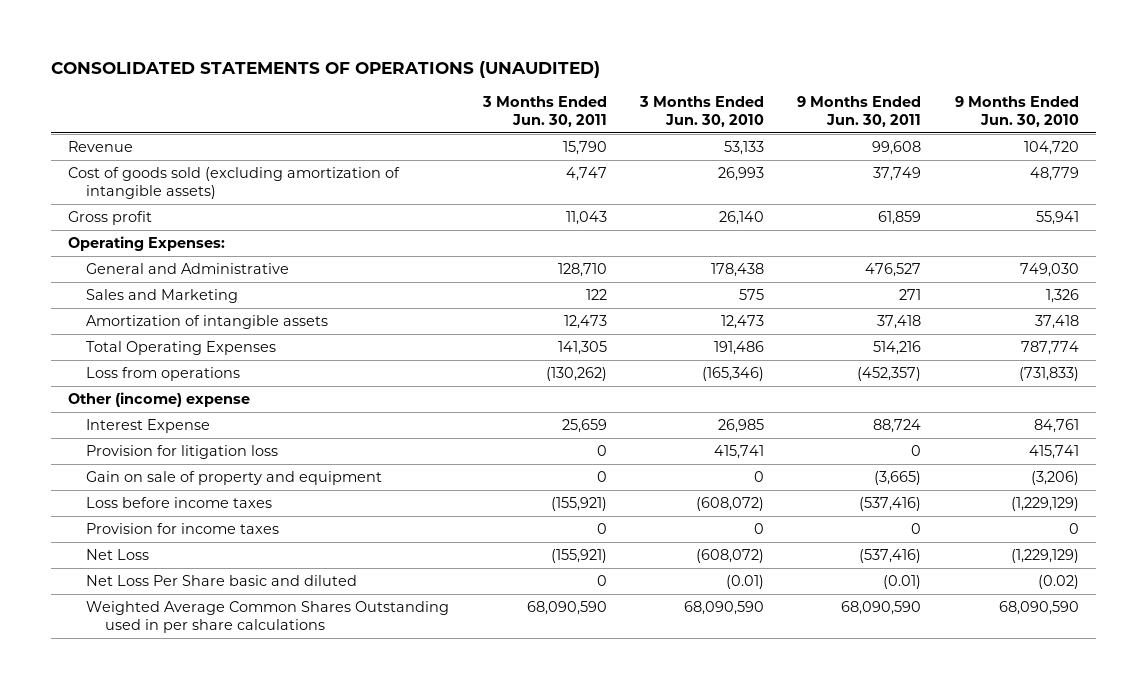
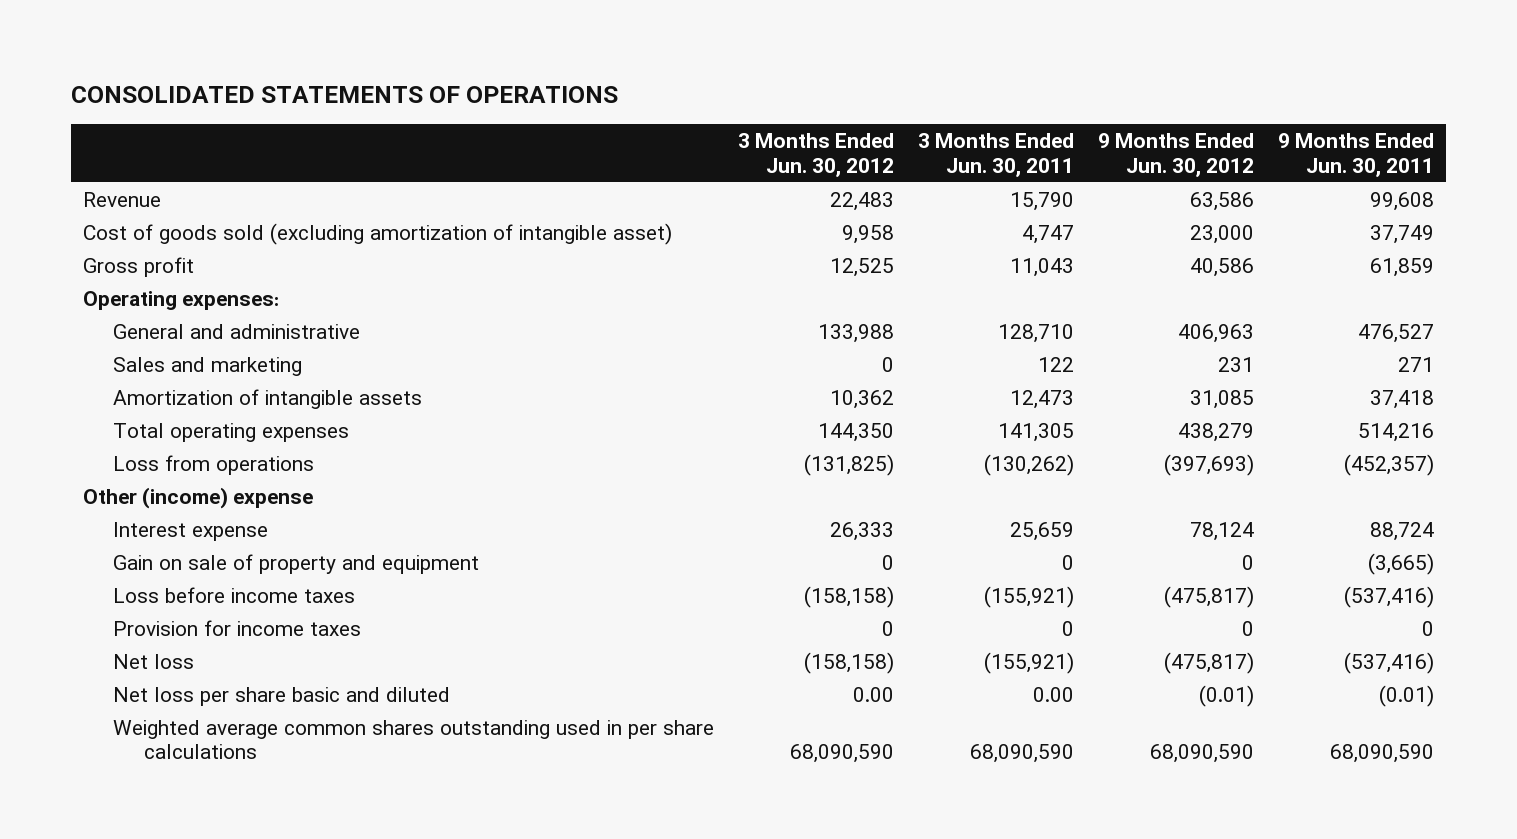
- CONSOLIDATED STATEMENTS OF OPERATIONS (UNAUDITED)
+ CONSOLIDATED STATEMENTS OF OPERATIONS
- | 3 Months Ended Jun. 30, 2011 | 3 Months Ended Jun. 30, 2010 | 9 Months Ended Jun. 30, 2011 | 9 Months Ended Jun. 30, 2010
+ | 3 Months Ended Jun. 30, 2012 | 3 Months Ended Jun. 30, 2011 | 9 Months Ended Jun. 30, 2012 | 9 Months Ended Jun. 30, 2011
- Cost of goods sold (excluding amortization of intangible assets) | 4,747 | 26,993 | 37,749 | 48,779
+ Cost of goods sold (excluding amortization of intangible asset) | 9,958 | 4,747 | 23,000 | 37,749
- Operating Expenses:
- General and Administrative | 128,710 | 178,438 | 476,527 | 749,030
- Sales and Marketing | 122 | 575 | 271 | 1,326
+ Operating expenses:
+ General and administrative | 133,988 | 128,710 | 406,963 | 476,527
+ Sales and marketing | 0 | 122 | 231 | 271
- Total Operating Expenses | 141,305 | 191,486 | 514,216 | 787,774
+ Total operating expenses | 144,350 | 141,305 | 438,279 | 514,216
- Interest Expense | 25,659 | 26,985 | 88,724 | 84,761
- Provision for litigation loss | 0 | 415,741 | 0 | 415,741
+ Interest expense | 26,333 | 25,659 | 78,124 | 88,724
- Net Loss | (155,921) | (608,072) | (537,416) | (1,229,129)
- Net Loss Per Share basic and diluted | 0 | (0.01) | (0.01) | (0.02)
- Weighted Average Common Shares Outstanding used in per share calculations | 68,090,590 | 68,090,590 | 68,090,590 | 68,090,590
+ Net loss | (158,158) | (155,921) | (475,817) | (537,416)
+ Net loss per share basic and diluted | 0.00 | 0.00 | (0.01) | (0.01)
+ Weighted average common shares outstanding used in per share calculations | 68,090,590 | 68,090,590 | 68,090,590 | 68,090,590

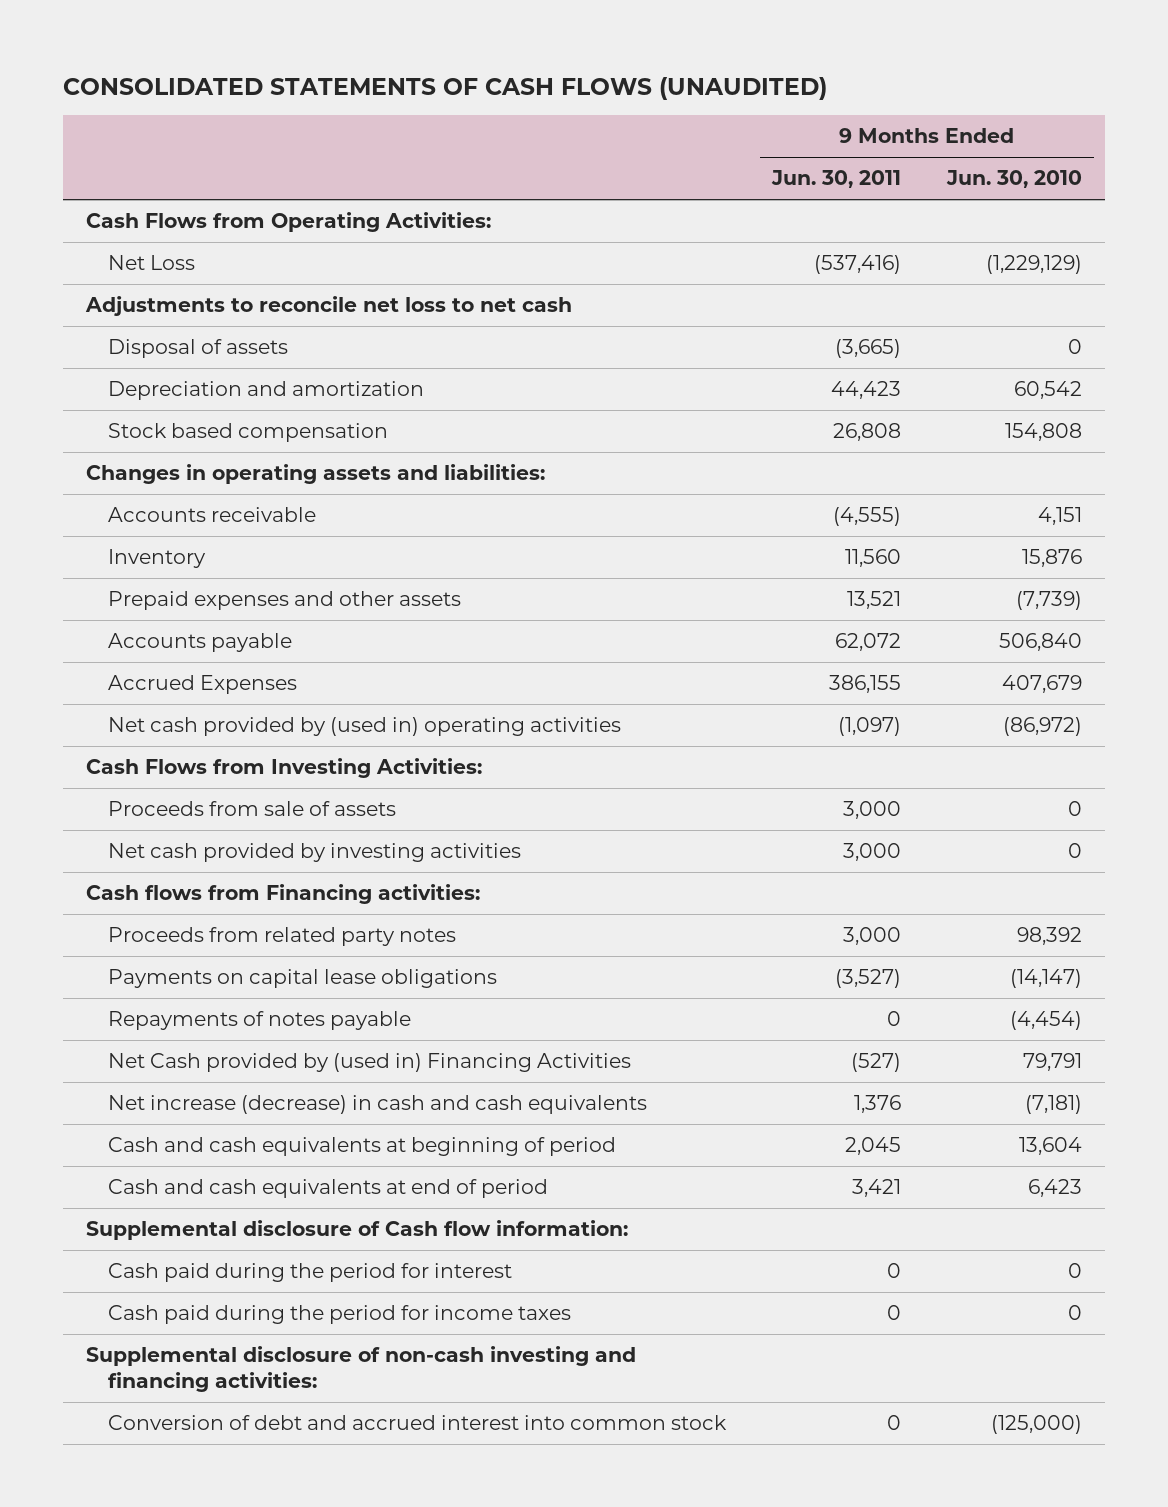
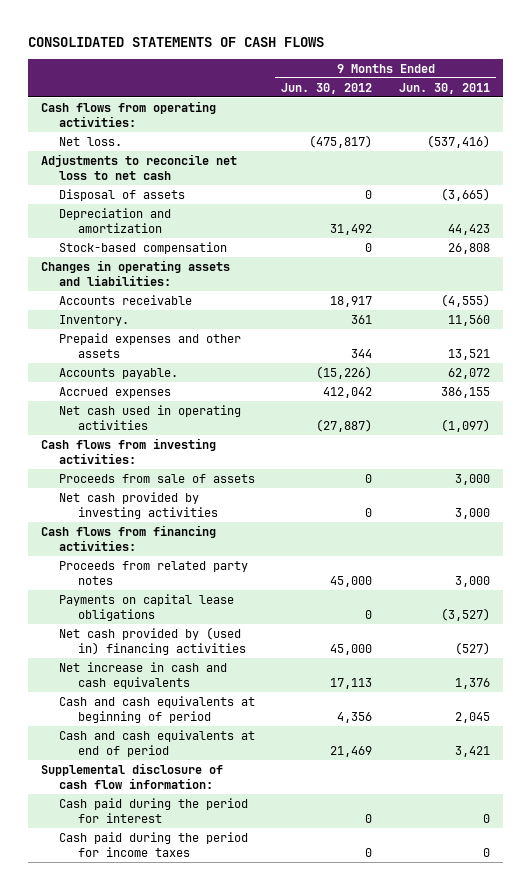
- CONSOLIDATED STATEMENTS OF CASH FLOWS (UNAUDITED)
+ CONSOLIDATED STATEMENTS OF CASH FLOWS
- | 9 Months Ended Jun. 30, 2011 | 9 Months Ended Jun. 30, 2010
+ | 9 Months Ended Jun. 30, 2012 | 9 Months Ended Jun. 30, 2011
- Cash Flows from Operating Activities:
- Net Loss | (537,416) | (1,229,129)
+ Cash flows from operating activities:
+ Net loss. | (475,817) | (537,416)
- Stock based compensation | 26,808 | 154,808
+ Stock-based compensation | 0 | 26,808
- Inventory | 11,560 | 15,876
+ Inventory. | 361 | 11,560
- Accounts payable | 62,072 | 506,840
- Accrued Expenses | 386,155 | 407,679
- Net cash provided by (used in) operating activities | (1,097) | (86,972)
- Cash Flows from Investing Activities:
+ Accounts payable. | (15,226) | 62,072
+ Accrued expenses | 412,042 | 386,155
+ Net cash used in operating activities | (27,887) | (1,097)
+ Cash flows from investing activities:
- Cash flows from Financing activities:
+ Cash flows from financing activities:
- Repayments of notes payable | 0 | (4,454)
- Net Cash provided by (used in) Financing Activities | (527) | 79,791
- Net increase (decrease) in cash and cash equivalents | 1,376 | (7,181)
+ Net cash provided by (used in) financing activities | 45,000 | (527)
+ Net increase in cash and cash equivalents | 17,113 | 1,376
- Supplemental disclosure of Cash flow information:
+ Supplemental disclosure of cash flow information:
- Supplemental disclosure of non-cash investing and financing activities:
- Conversion of debt and accrued interest into common stock | 0 | (125,000)

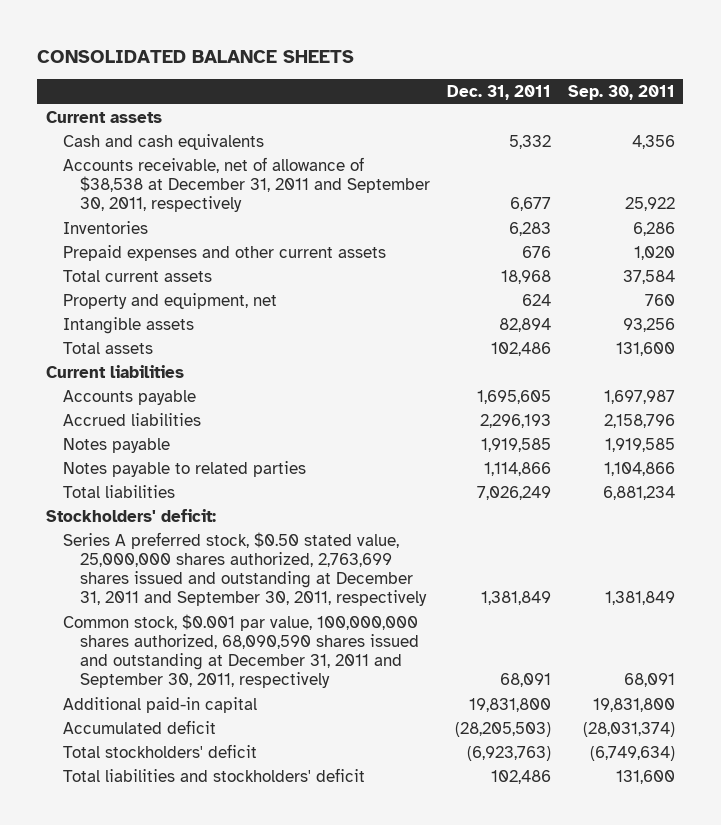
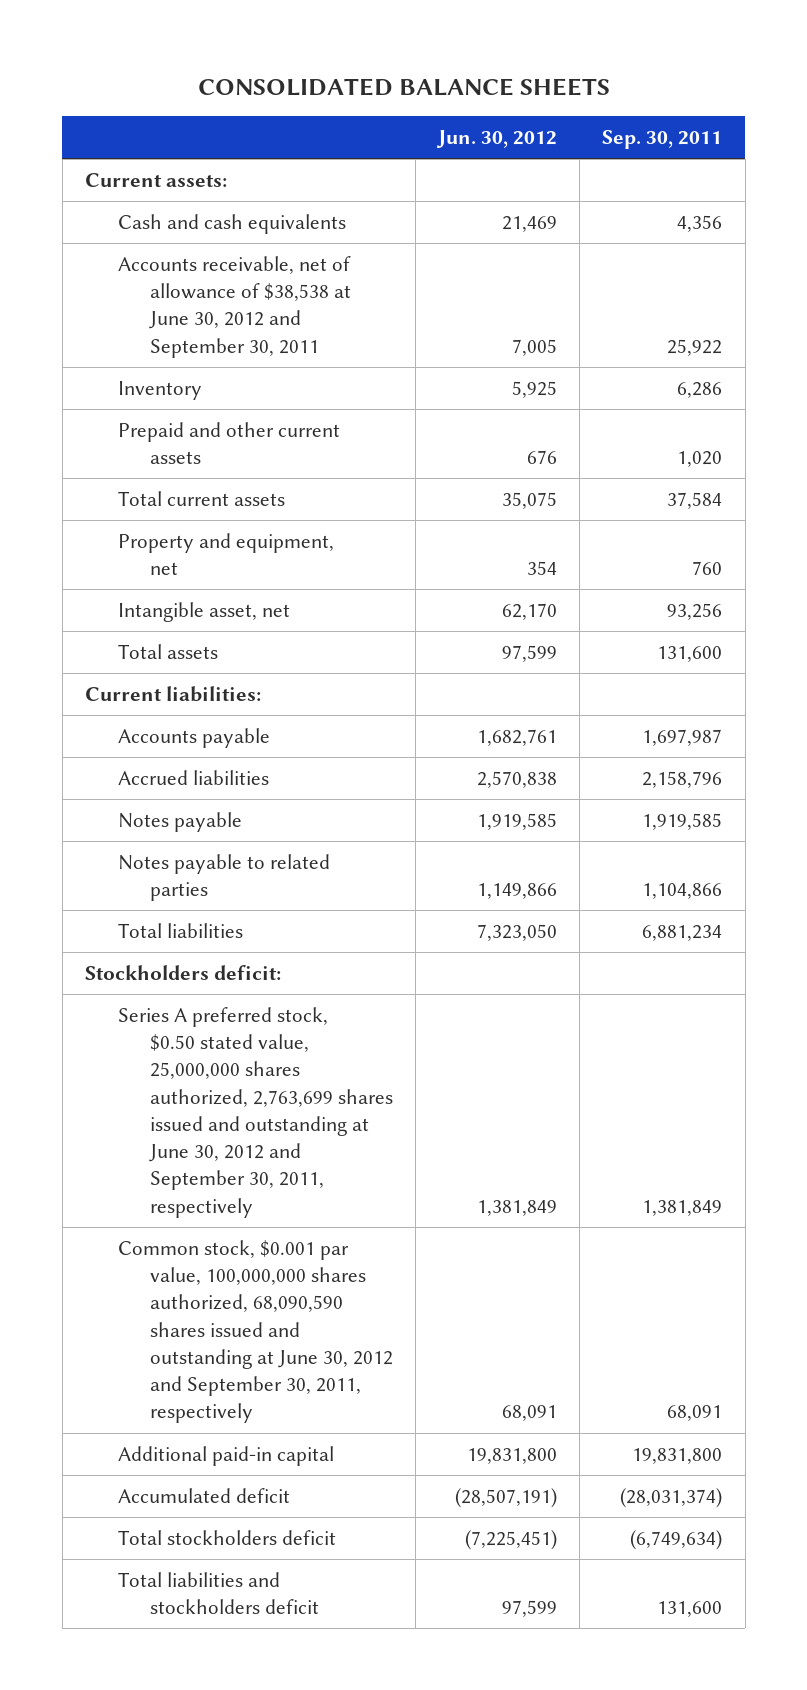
- | Dec. 31, 2011 | Sep. 30, 2011
+ | Jun. 30, 2012 | Sep. 30, 2011
- Current assets
+ Current assets:
- Accounts receivable, net of allowance of $38,538 at December 31, 2011 and September 30, 2011, respectively | 6,677 | 25,922
- Inventories | 6,283 | 6,286
- Prepaid expenses and other current assets | 676 | 1,020
+ Accounts receivable, net of allowance of $38,538 at June 30, 2012 and September 30, 2011 | 7,005 | 25,922
+ Inventory | 5,925 | 6,286
+ Prepaid and other current assets | 676 | 1,020
- Intangible assets | 82,894 | 93,256
+ Intangible asset, net | 62,170 | 93,256
- Current liabilities
+ Current liabilities:
- Stockholders' deficit:
- Series A preferred stock, $0.50 stated value, 25,000,000 shares authorized, 2,763,699 shares issued and outstanding at December 31, 2011 and September 30, 2011, respectively | 1,381,849 | 1,381,849
- Common stock, $0.001 par value, 100,000,000 shares authorized, 68,090,590 shares issued and outstanding at December 31, 2011 and September 30, 2011, respectively | 68,091 | 68,091
+ Stockholders deficit:
+ Series A preferred stock, $0.50 stated value, 25,000,000 shares authorized, 2,763,699 shares issued and outstanding at June 30, 2012 and September 30, 2011, respectively | 1,381,849 | 1,381,849
+ Common stock, $0.001 par value, 100,000,000 shares authorized, 68,090,590 shares issued and outstanding at June 30, 2012 and September 30, 2011, respectively | 68,091 | 68,091
- Total stockholders' deficit | (6,923,763) | (6,749,634)
- Total liabilities and stockholders' deficit | 102,486 | 131,600
+ Total stockholders deficit | (7,225,451) | (6,749,634)
+ Total liabilities and stockholders deficit | 97,599 | 131,600

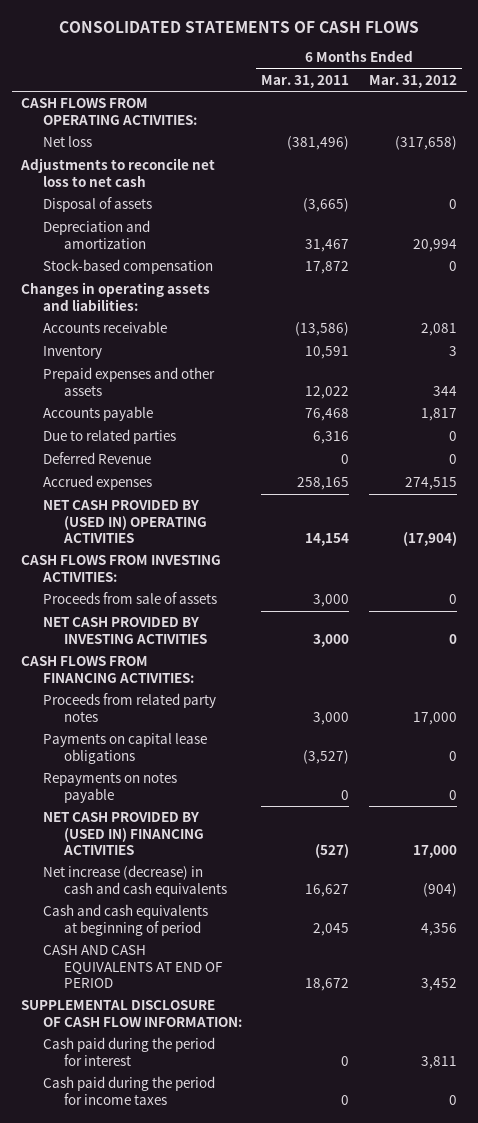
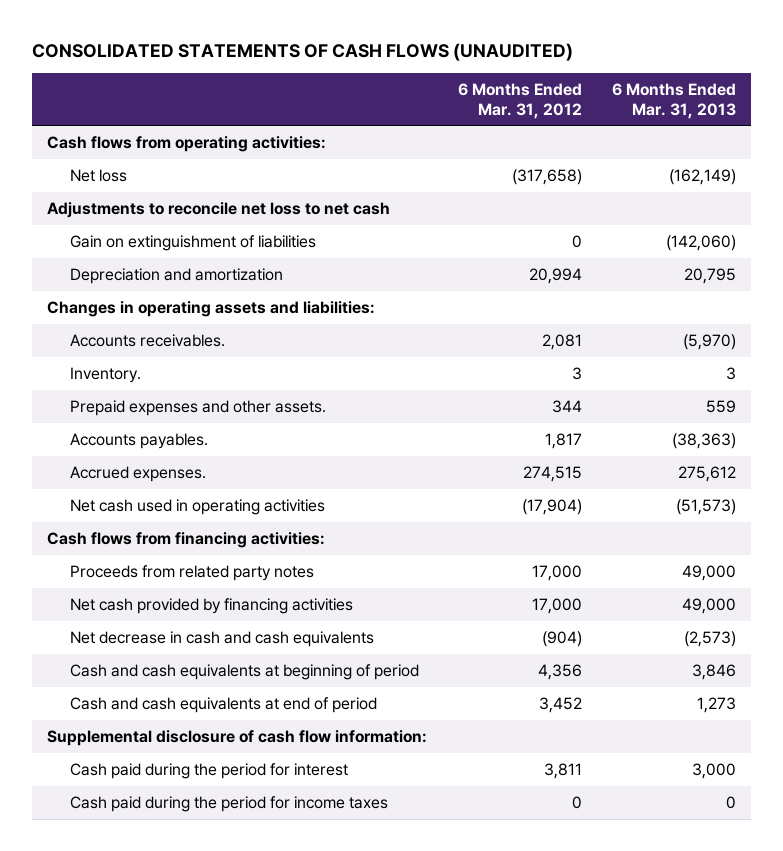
- CONSOLIDATED STATEMENTS OF CASH FLOWS
+ CONSOLIDATED STATEMENTS OF CASH FLOWS (UNAUDITED)
- | 6 Months Ended Mar. 31, 2011 | 6 Months Ended Mar. 31, 2012
+ | 6 Months Ended Mar. 31, 2012 | 6 Months Ended Mar. 31, 2013
- CASH FLOWS FROM OPERATING ACTIVITIES:
+ Cash flows from operating activities:
- Disposal of assets | (3,665) | 0
+ Gain on extinguishment of liabilities | 0 | (142,060)
- Stock-based compensation | 17,872 | 0
- Accounts receivable | (13,586) | 2,081
- Inventory | 10,591 | 3
- Prepaid expenses and other assets | 12,022 | 344
- Accounts payable | 76,468 | 1,817
- Due to related parties | 6,316 | 0
- Deferred Revenue | 0 | 0
- Accrued expenses | 258,165 | 274,515
- NET CASH PROVIDED BY (USED IN) OPERATING ACTIVITIES | 14,154 | (17,904)
- CASH FLOWS FROM INVESTING ACTIVITIES:
- Proceeds from sale of assets | 3,000 | 0
- NET CASH PROVIDED BY INVESTING ACTIVITIES | 3,000 | 0
- CASH FLOWS FROM FINANCING ACTIVITIES:
+ Accounts receivables. | 2,081 | (5,970)
+ Inventory. | 3 | 3
+ Prepaid expenses and other assets. | 344 | 559
+ Accounts payables. | 1,817 | (38,363)
+ Accrued expenses. | 274,515 | 275,612
+ Net cash used in operating activities | (17,904) | (51,573)
+ Cash flows from financing activities:
- Payments on capital lease obligations | (3,527) | 0
- Repayments on notes payable | 0 | 0
- NET CASH PROVIDED BY (USED IN) FINANCING ACTIVITIES | (527) | 17,000
- Net increase (decrease) in cash and cash equivalents | 16,627 | (904)
+ Net cash provided by financing activities | 17,000 | 49,000
+ Net decrease in cash and cash equivalents | (904) | (2,573)
- CASH AND CASH EQUIVALENTS AT END OF PERIOD | 18,672 | 3,452
- SUPPLEMENTAL DISCLOSURE OF CASH FLOW INFORMATION:
+ Cash and cash equivalents at end of period | 3,452 | 1,273
+ Supplemental disclosure of cash flow information:

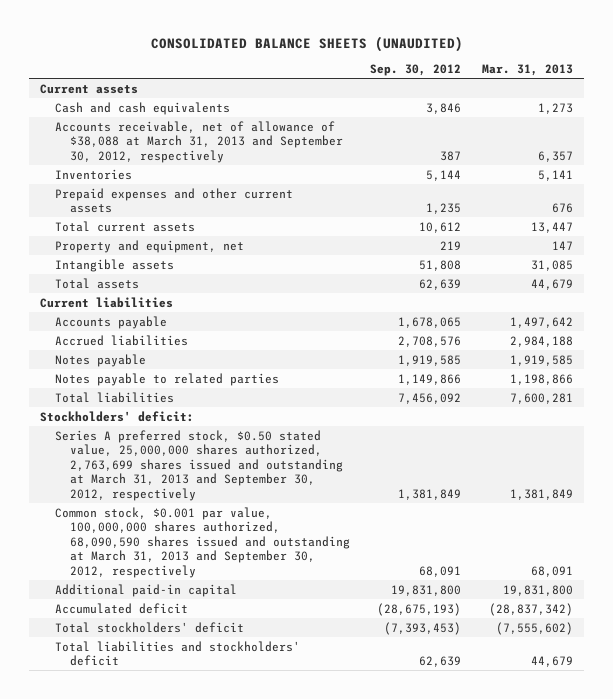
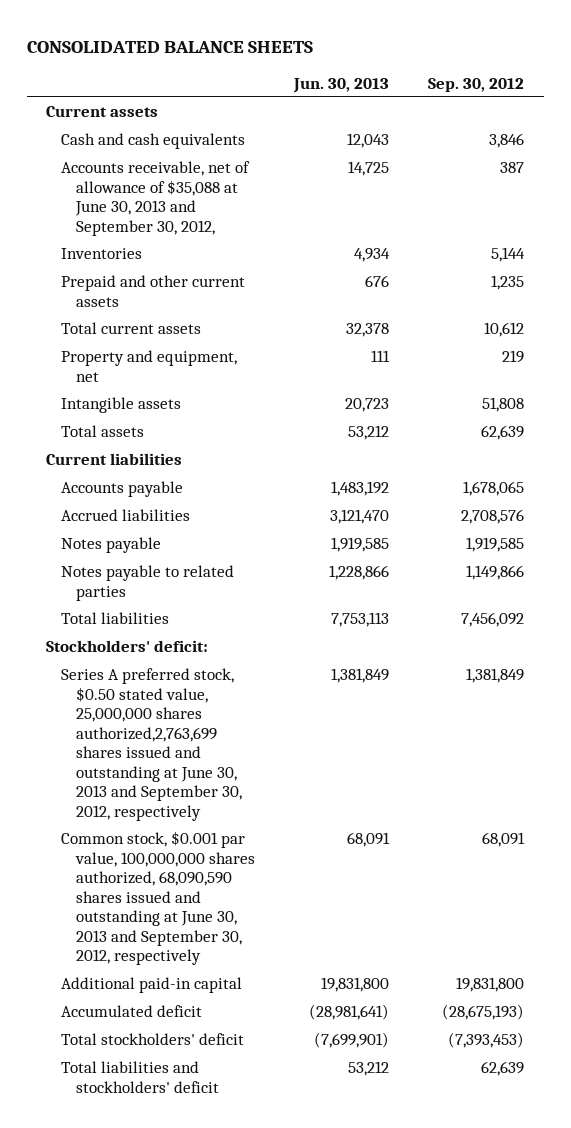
- CONSOLIDATED BALANCE SHEETS (UNAUDITED)
+ CONSOLIDATED BALANCE SHEETS
- | Sep. 30, 2012 | Mar. 31, 2013
+ | Jun. 30, 2013 | Sep. 30, 2012
- Accounts receivable, net of allowance of $38,088 at March 31, 2013 and September 30, 2012, respectively | 387 | 6,357
+ Accounts receivable, net of allowance of $35,088 at June 30, 2013 and September 30, 2012, | 14,725 | 387
- Prepaid expenses and other current assets | 1,235 | 676
+ Prepaid and other current assets | 676 | 1,235
- Series A preferred stock, $0.50 stated value, 25,000,000 shares authorized, 2,763,699 shares issued and outstanding at March 31, 2013 and September 30, 2012, respectively | 1,381,849 | 1,381,849
- Common stock, $0.001 par value, 100,000,000 shares authorized, 68,090,590 shares issued and outstanding at March 31, 2013 and September 30, 2012, respectively | 68,091 | 68,091
+ Series A preferred stock, $0.50 stated value, 25,000,000 shares authorized,2,763,699 shares issued and outstanding at June 30, 2013 and September 30, 2012, respectively | 1,381,849 | 1,381,849
+ Common stock, $0.001 par value, 100,000,000 shares authorized, 68,090,590 shares issued and outstanding at June 30, 2013 and September 30, 2012, respectively | 68,091 | 68,091

